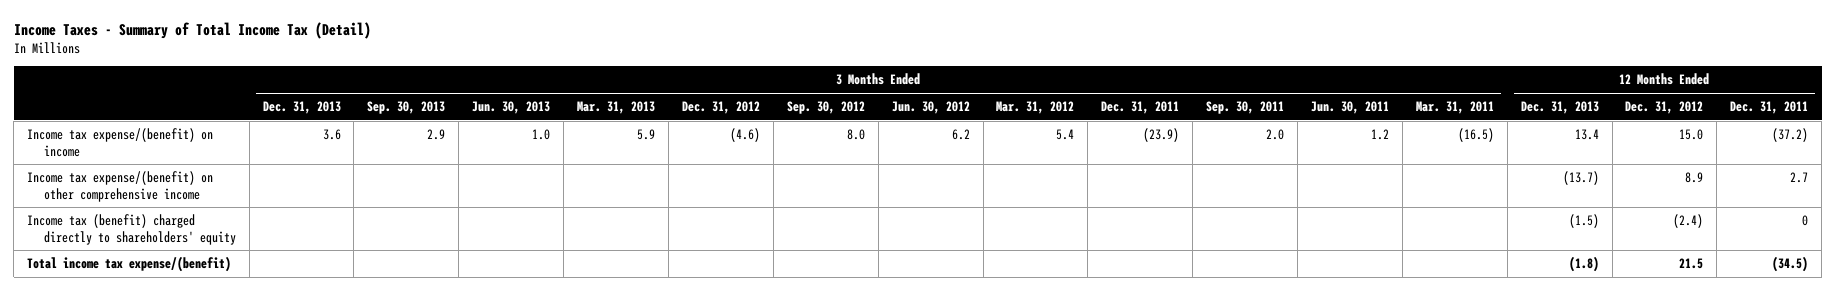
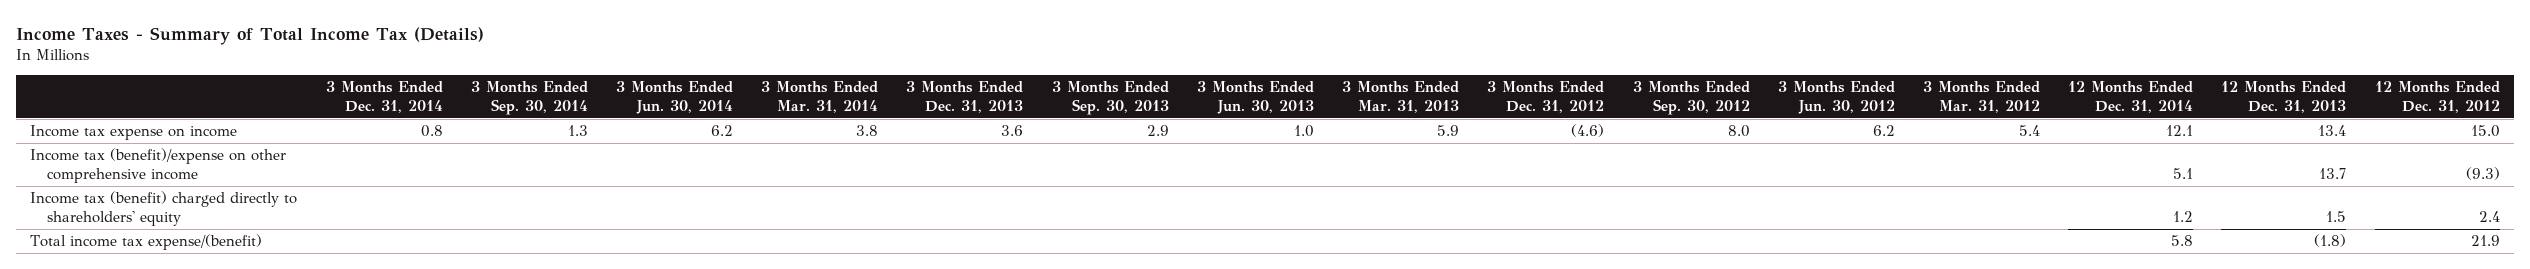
- Income Taxes - Summary of Total Income Tax (Detail)
+ Income Taxes - Summary of Total Income Tax (Details)
- | 3 Months Ended Dec. 31, 2013 | 3 Months Ended Sep. 30, 2013 | 3 Months Ended Jun. 30, 2013 | 3 Months Ended Mar. 31, 2013 | 3 Months Ended Dec. 31, 2012 | 3 Months Ended Sep. 30, 2012 | 3 Months Ended Jun. 30, 2012 | 3 Months Ended Mar. 31, 2012 | 3 Months Ended Dec. 31, 2011 | 3 Months Ended Sep. 30, 2011 | 3 Months Ended Jun. 30, 2011 | 3 Months Ended Mar. 31, 2011 | 12 Months Ended Dec. 31, 2013 | 12 Months Ended Dec. 31, 2012 | 12 Months Ended Dec. 31, 2011
+ | 3 Months Ended Dec. 31, 2014 | 3 Months Ended Sep. 30, 2014 | 3 Months Ended Jun. 30, 2014 | 3 Months Ended Mar. 31, 2014 | 3 Months Ended Dec. 31, 2013 | 3 Months Ended Sep. 30, 2013 | 3 Months Ended Jun. 30, 2013 | 3 Months Ended Mar. 31, 2013 | 3 Months Ended Dec. 31, 2012 | 3 Months Ended Sep. 30, 2012 | 3 Months Ended Jun. 30, 2012 | 3 Months Ended Mar. 31, 2012 | 12 Months Ended Dec. 31, 2014 | 12 Months Ended Dec. 31, 2013 | 12 Months Ended Dec. 31, 2012
- Income tax expense/(benefit) on income | 3.6 | 2.9 | 1.0 | 5.9 | (4.6) | 8.0 | 6.2 | 5.4 | (23.9) | 2.0 | 1.2 | (16.5) | 13.4 | 15.0 | (37.2)
- Income tax expense/(benefit) on other comprehensive income | | | | | | | | | | | | | (13.7) | 8.9 | 2.7
- Income tax (benefit) charged directly to shareholders' equity | | | | | | | | | | | | | (1.5) | (2.4) | 0
- Total income tax expense/(benefit) | | | | | | | | | | | | | (1.8) | 21.5 | (34.5)
+ Income tax expense on income | 0.8 | 1.3 | 6.2 | 3.8 | 3.6 | 2.9 | 1.0 | 5.9 | (4.6) | 8.0 | 6.2 | 5.4 | 12.1 | 13.4 | 15.0
+ Income tax (benefit)/expense on other comprehensive income | | | | | | | | | | | | | 5.1 | 13.7 | (9.3)
+ Income tax (benefit) charged directly to shareholders' equity | | | | | | | | | | | | | 1.2 | 1.5 | 2.4
+ Total income tax expense/(benefit) | | | | | | | | | | | | | 5.8 | (1.8) | 21.9

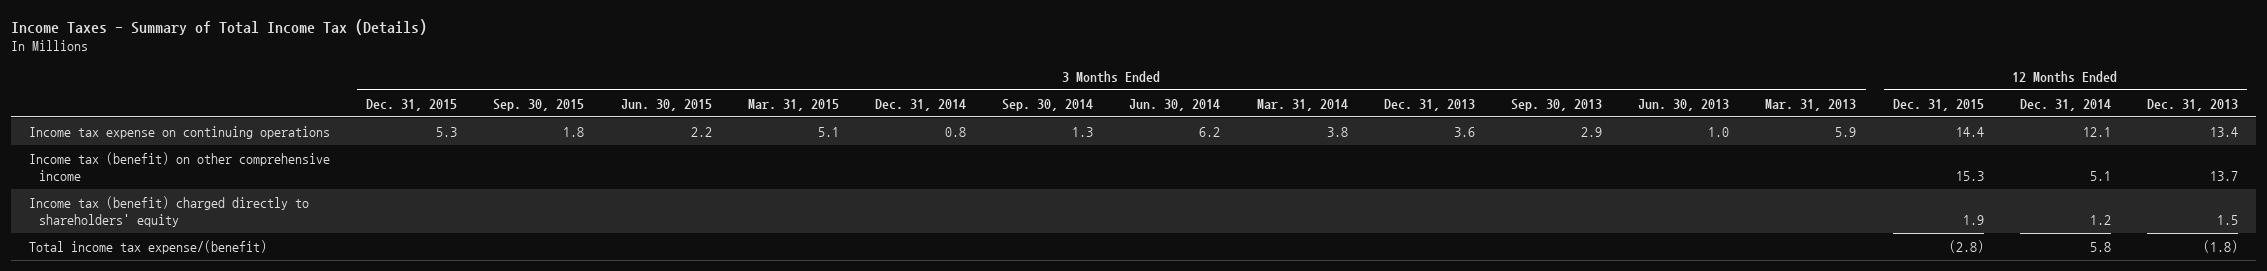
- | 3 Months Ended Dec. 31, 2014 | 3 Months Ended Sep. 30, 2014 | 3 Months Ended Jun. 30, 2014 | 3 Months Ended Mar. 31, 2014 | 3 Months Ended Dec. 31, 2013 | 3 Months Ended Sep. 30, 2013 | 3 Months Ended Jun. 30, 2013 | 3 Months Ended Mar. 31, 2013 | 3 Months Ended Dec. 31, 2012 | 3 Months Ended Sep. 30, 2012 | 3 Months Ended Jun. 30, 2012 | 3 Months Ended Mar. 31, 2012 | 12 Months Ended Dec. 31, 2014 | 12 Months Ended Dec. 31, 2013 | 12 Months Ended Dec. 31, 2012
+ | 3 Months Ended Dec. 31, 2015 | 3 Months Ended Sep. 30, 2015 | 3 Months Ended Jun. 30, 2015 | 3 Months Ended Mar. 31, 2015 | 3 Months Ended Dec. 31, 2014 | 3 Months Ended Sep. 30, 2014 | 3 Months Ended Jun. 30, 2014 | 3 Months Ended Mar. 31, 2014 | 3 Months Ended Dec. 31, 2013 | 3 Months Ended Sep. 30, 2013 | 3 Months Ended Jun. 30, 2013 | 3 Months Ended Mar. 31, 2013 | 12 Months Ended Dec. 31, 2015 | 12 Months Ended Dec. 31, 2014 | 12 Months Ended Dec. 31, 2013
- Income tax expense on income | 0.8 | 1.3 | 6.2 | 3.8 | 3.6 | 2.9 | 1.0 | 5.9 | (4.6) | 8.0 | 6.2 | 5.4 | 12.1 | 13.4 | 15.0
- Income tax (benefit)/expense on other comprehensive income | | | | | | | | | | | | | 5.1 | 13.7 | (9.3)
+ Income tax expense on continuing operations | 5.3 | 1.8 | 2.2 | 5.1 | 0.8 | 1.3 | 6.2 | 3.8 | 3.6 | 2.9 | 1.0 | 5.9 | 14.4 | 12.1 | 13.4
+ Income tax (benefit) on other comprehensive income | | | | | | | | | | | | | 15.3 | 5.1 | 13.7

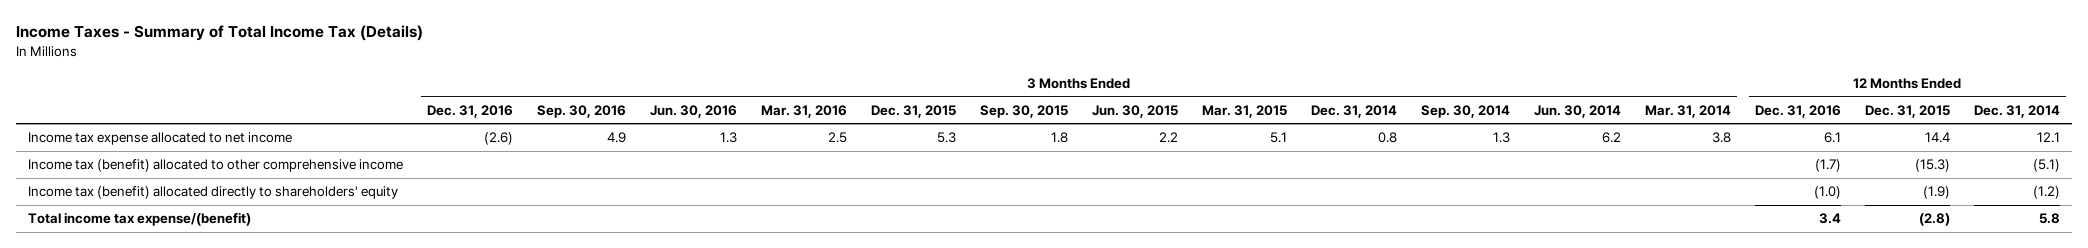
- | 3 Months Ended Dec. 31, 2015 | 3 Months Ended Sep. 30, 2015 | 3 Months Ended Jun. 30, 2015 | 3 Months Ended Mar. 31, 2015 | 3 Months Ended Dec. 31, 2014 | 3 Months Ended Sep. 30, 2014 | 3 Months Ended Jun. 30, 2014 | 3 Months Ended Mar. 31, 2014 | 3 Months Ended Dec. 31, 2013 | 3 Months Ended Sep. 30, 2013 | 3 Months Ended Jun. 30, 2013 | 3 Months Ended Mar. 31, 2013 | 12 Months Ended Dec. 31, 2015 | 12 Months Ended Dec. 31, 2014 | 12 Months Ended Dec. 31, 2013
+ | 3 Months Ended Dec. 31, 2016 | 3 Months Ended Sep. 30, 2016 | 3 Months Ended Jun. 30, 2016 | 3 Months Ended Mar. 31, 2016 | 3 Months Ended Dec. 31, 2015 | 3 Months Ended Sep. 30, 2015 | 3 Months Ended Jun. 30, 2015 | 3 Months Ended Mar. 31, 2015 | 3 Months Ended Dec. 31, 2014 | 3 Months Ended Sep. 30, 2014 | 3 Months Ended Jun. 30, 2014 | 3 Months Ended Mar. 31, 2014 | 12 Months Ended Dec. 31, 2016 | 12 Months Ended Dec. 31, 2015 | 12 Months Ended Dec. 31, 2014
- Income tax expense on continuing operations | 5.3 | 1.8 | 2.2 | 5.1 | 0.8 | 1.3 | 6.2 | 3.8 | 3.6 | 2.9 | 1.0 | 5.9 | 14.4 | 12.1 | 13.4
- Income tax (benefit) on other comprehensive income | | | | | | | | | | | | | 15.3 | 5.1 | 13.7
- Income tax (benefit) charged directly to shareholders' equity | | | | | | | | | | | | | 1.9 | 1.2 | 1.5
+ Income tax expense allocated to net income | (2.6) | 4.9 | 1.3 | 2.5 | 5.3 | 1.8 | 2.2 | 5.1 | 0.8 | 1.3 | 6.2 | 3.8 | 6.1 | 14.4 | 12.1
+ Income tax (benefit) allocated to other comprehensive income | | | | | | | | | | | | | (1.7) | (15.3) | (5.1)
+ Income tax (benefit) allocated directly to shareholders' equity | | | | | | | | | | | | | (1.0) | (1.9) | (1.2)

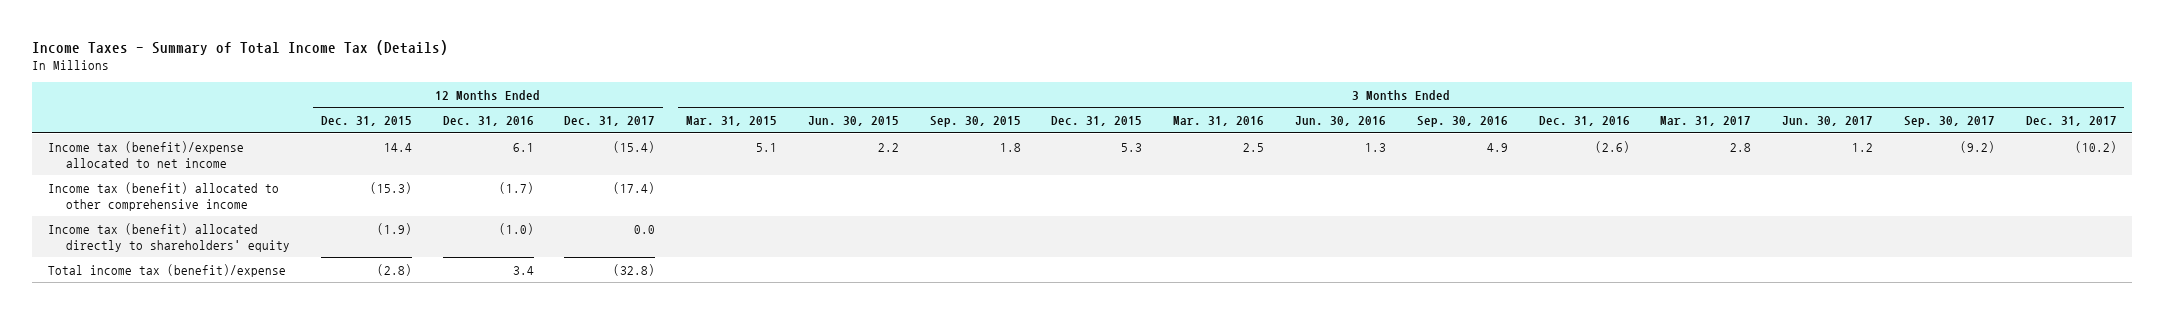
- | 3 Months Ended Dec. 31, 2016 | 3 Months Ended Sep. 30, 2016 | 3 Months Ended Jun. 30, 2016 | 3 Months Ended Mar. 31, 2016 | 3 Months Ended Dec. 31, 2015 | 3 Months Ended Sep. 30, 2015 | 3 Months Ended Jun. 30, 2015 | 3 Months Ended Mar. 31, 2015 | 3 Months Ended Dec. 31, 2014 | 3 Months Ended Sep. 30, 2014 | 3 Months Ended Jun. 30, 2014 | 3 Months Ended Mar. 31, 2014 | 12 Months Ended Dec. 31, 2016 | 12 Months Ended Dec. 31, 2015 | 12 Months Ended Dec. 31, 2014
+ | 12 Months Ended Dec. 31, 2015 | 12 Months Ended Dec. 31, 2016 | 12 Months Ended Dec. 31, 2017 | 3 Months Ended Mar. 31, 2015 | 3 Months Ended Jun. 30, 2015 | 3 Months Ended Sep. 30, 2015 | 3 Months Ended Dec. 31, 2015 | 3 Months Ended Mar. 31, 2016 | 3 Months Ended Jun. 30, 2016 | 3 Months Ended Sep. 30, 2016 | 3 Months Ended Dec. 31, 2016 | 3 Months Ended Mar. 31, 2017 | 3 Months Ended Jun. 30, 2017 | 3 Months Ended Sep. 30, 2017 | 3 Months Ended Dec. 31, 2017
- Income tax expense allocated to net income | (2.6) | 4.9 | 1.3 | 2.5 | 5.3 | 1.8 | 2.2 | 5.1 | 0.8 | 1.3 | 6.2 | 3.8 | 6.1 | 14.4 | 12.1
+ Income tax (benefit)/expense allocated to net income | 14.4 | 6.1 | (15.4) | 5.1 | 2.2 | 1.8 | 5.3 | 2.5 | 1.3 | 4.9 | (2.6) | 2.8 | 1.2 | (9.2) | (10.2)
- Total income tax expense/(benefit) | | | | | | | | | | | | | 3.4 | (2.8) | 5.8
+ Total income tax (benefit)/expense | (2.8) | 3.4 | (32.8) | | | | | | | | | | | |

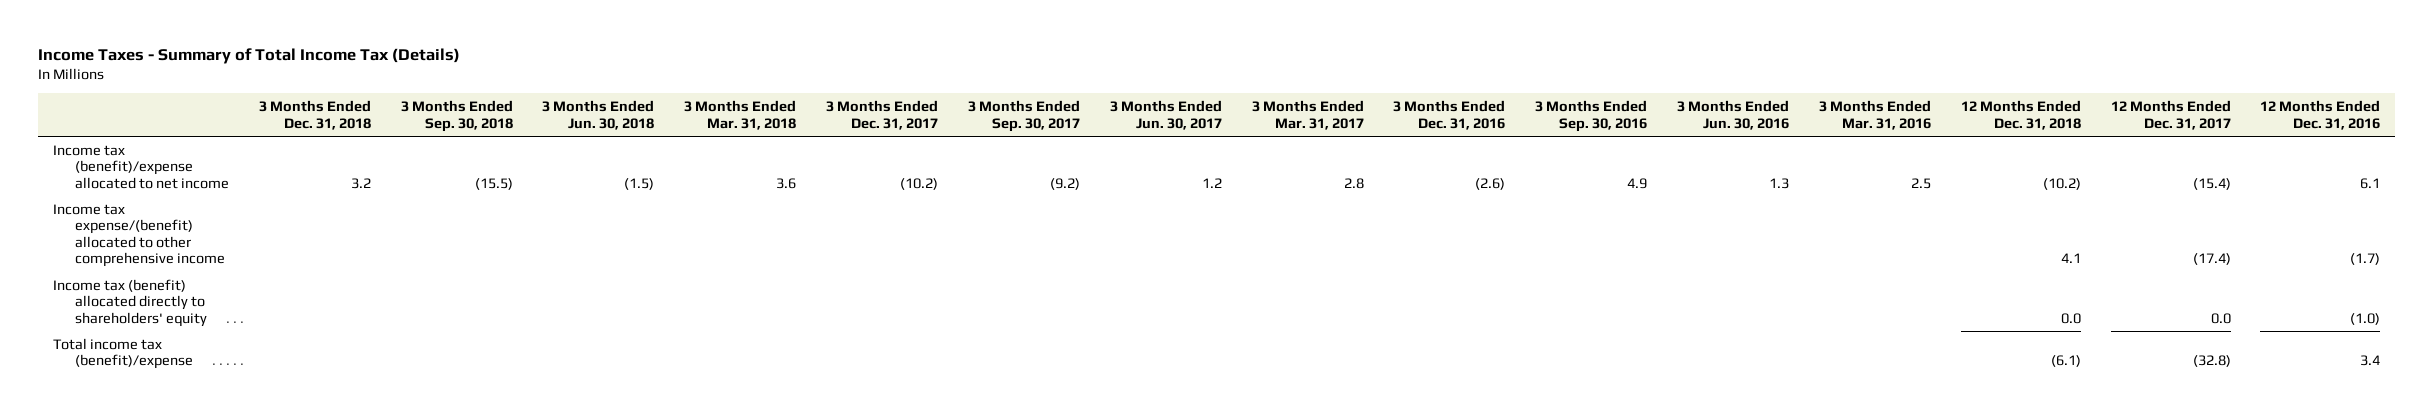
- | 12 Months Ended Dec. 31, 2015 | 12 Months Ended Dec. 31, 2016 | 12 Months Ended Dec. 31, 2017 | 3 Months Ended Mar. 31, 2015 | 3 Months Ended Jun. 30, 2015 | 3 Months Ended Sep. 30, 2015 | 3 Months Ended Dec. 31, 2015 | 3 Months Ended Mar. 31, 2016 | 3 Months Ended Jun. 30, 2016 | 3 Months Ended Sep. 30, 2016 | 3 Months Ended Dec. 31, 2016 | 3 Months Ended Mar. 31, 2017 | 3 Months Ended Jun. 30, 2017 | 3 Months Ended Sep. 30, 2017 | 3 Months Ended Dec. 31, 2017
+ | 3 Months Ended Dec. 31, 2018 | 3 Months Ended Sep. 30, 2018 | 3 Months Ended Jun. 30, 2018 | 3 Months Ended Mar. 31, 2018 | 3 Months Ended Dec. 31, 2017 | 3 Months Ended Sep. 30, 2017 | 3 Months Ended Jun. 30, 2017 | 3 Months Ended Mar. 31, 2017 | 3 Months Ended Dec. 31, 2016 | 3 Months Ended Sep. 30, 2016 | 3 Months Ended Jun. 30, 2016 | 3 Months Ended Mar. 31, 2016 | 12 Months Ended Dec. 31, 2018 | 12 Months Ended Dec. 31, 2017 | 12 Months Ended Dec. 31, 2016
- Income tax (benefit) allocated to other comprehensive income | (15.3) | (1.7) | (17.4) | | | | | | | | | | | |
+ Income tax expense/(benefit) allocated to other comprehensive income | | | | | | | | | | | | | 4.1 | (17.4) | (1.7)

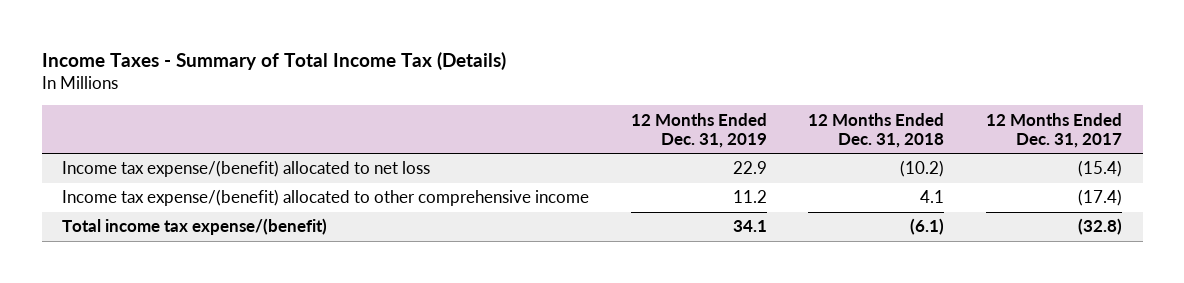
- | 3 Months Ended Dec. 31, 2018 | 3 Months Ended Sep. 30, 2018 | 3 Months Ended Jun. 30, 2018 | 3 Months Ended Mar. 31, 2018 | 3 Months Ended Dec. 31, 2017 | 3 Months Ended Sep. 30, 2017 | 3 Months Ended Jun. 30, 2017 | 3 Months Ended Mar. 31, 2017 | 3 Months Ended Dec. 31, 2016 | 3 Months Ended Sep. 30, 2016 | 3 Months Ended Jun. 30, 2016 | 3 Months Ended Mar. 31, 2016 | 12 Months Ended Dec. 31, 2018 | 12 Months Ended Dec. 31, 2017 | 12 Months Ended Dec. 31, 2016
+ | 12 Months Ended Dec. 31, 2019 | 12 Months Ended Dec. 31, 2018 | 12 Months Ended Dec. 31, 2017
- Income tax (benefit)/expense allocated to net income | 3.2 | (15.5) | (1.5) | 3.6 | (10.2) | (9.2) | 1.2 | 2.8 | (2.6) | 4.9 | 1.3 | 2.5 | (10.2) | (15.4) | 6.1
+ Income tax expense/(benefit) allocated to net loss | 22.9 | (10.2) | (15.4)
- Income tax (benefit) allocated directly to shareholders' equity | | | | | | | | | | | | | 0.0 | 0.0 | (1.0)
- Total income tax (benefit)/expense | | | | | | | | | | | | | (6.1) | (32.8) | 3.4
+ Total income tax expense/(benefit) | 34.1 | (6.1) | (32.8)

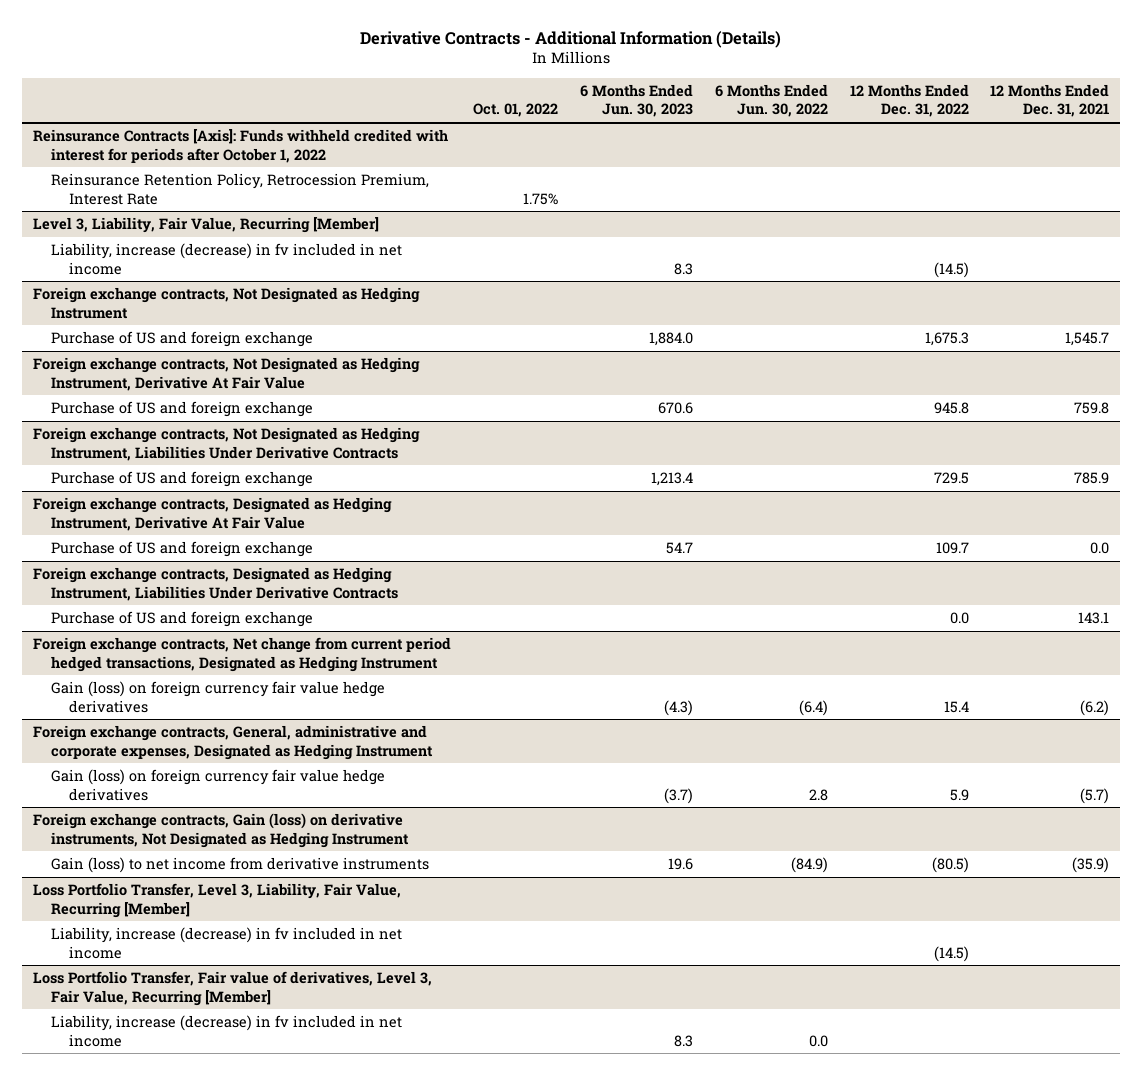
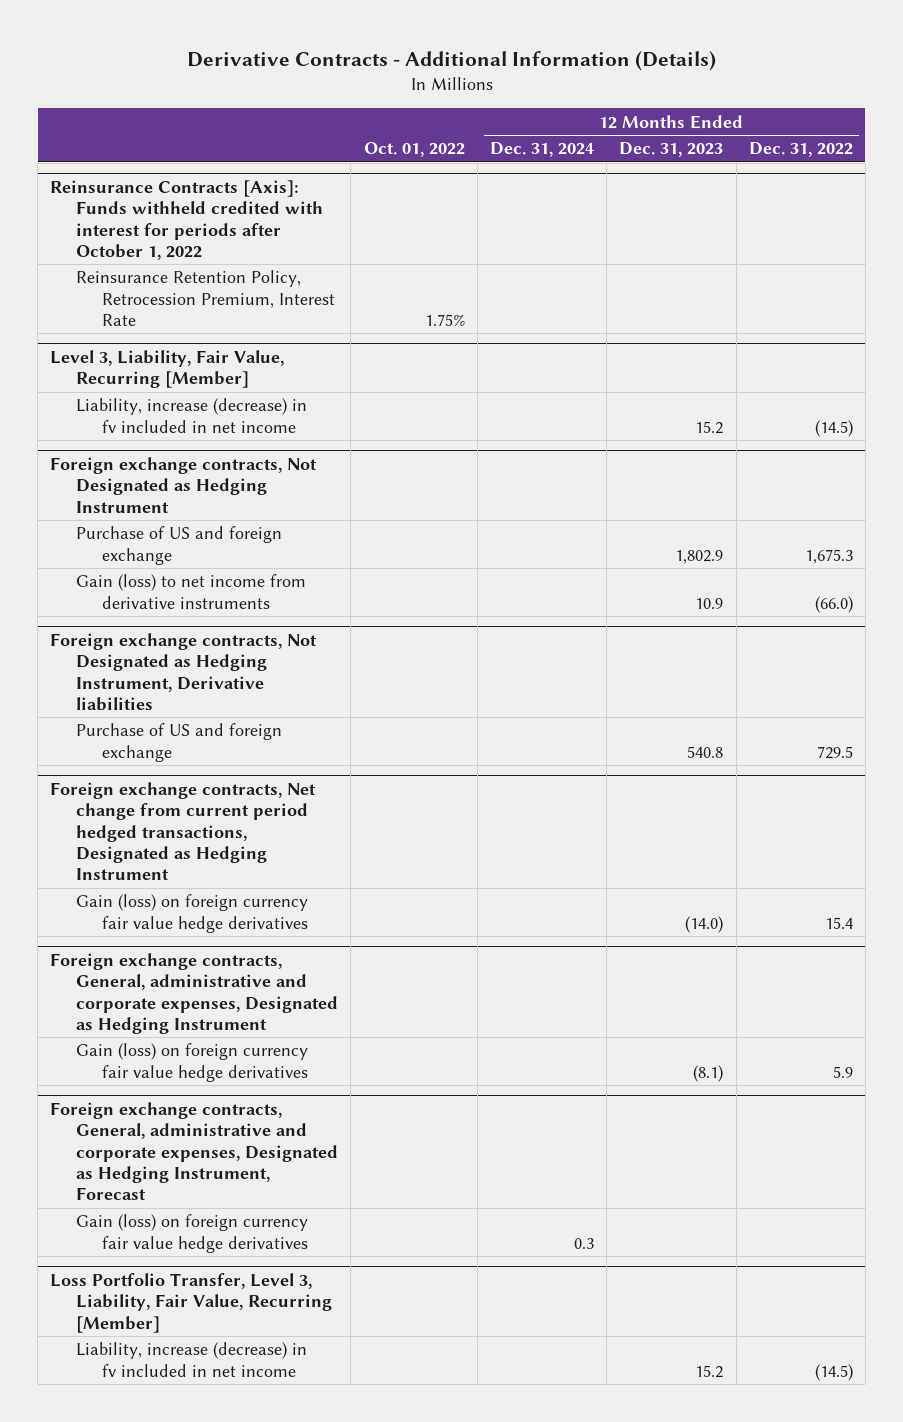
- | Oct. 01, 2022 | 6 Months Ended Jun. 30, 2023 | 6 Months Ended Jun. 30, 2022 | 12 Months Ended Dec. 31, 2022 | 12 Months Ended Dec. 31, 2021
+ | Oct. 01, 2022 | 12 Months Ended Dec. 31, 2024 | 12 Months Ended Dec. 31, 2023 | 12 Months Ended Dec. 31, 2022
- Foreign exchange contracts, Not Designated as Hedging Instrument, Derivative At Fair Value
- Purchase of US and foreign exchange | | 670.6 | | 945.8 | 759.8
- Foreign exchange contracts, Not Designated as Hedging Instrument, Liabilities Under Derivative Contracts
@ Foreign exchange contracts, Not Designated as Hedging Instrument
+ Gain (loss) to net income from derivative instruments | | | 10.9 | (66.0)
+ Foreign exchange contracts, Not Designated as Hedging Instrument, Derivative liabilities
- Foreign exchange contracts, Designated as Hedging Instrument, Derivative At Fair Value
- Purchase of US and foreign exchange | | 54.7 | | 109.7 | 0.0
- Foreign exchange contracts, Designated as Hedging Instrument, Liabilities Under Derivative Contracts
- Purchase of US and foreign exchange | | | | 0.0 | 143.1
- Foreign exchange contracts, Gain (loss) on derivative instruments, Not Designated as Hedging Instrument
- Gain (loss) to net income from derivative instruments | | 19.6 | (84.9) | (80.5) | (35.9)
+ Foreign exchange contracts, General, administrative and corporate expenses, Designated as Hedging Instrument, Forecast
+ Gain (loss) on foreign currency fair value hedge derivatives | | 0.3 | |
- Loss Portfolio Transfer, Fair value of derivatives, Level 3, Fair Value, Recurring [Member]
- Liability, increase (decrease) in fv included in net income | | 8.3 | 0.0 | |

